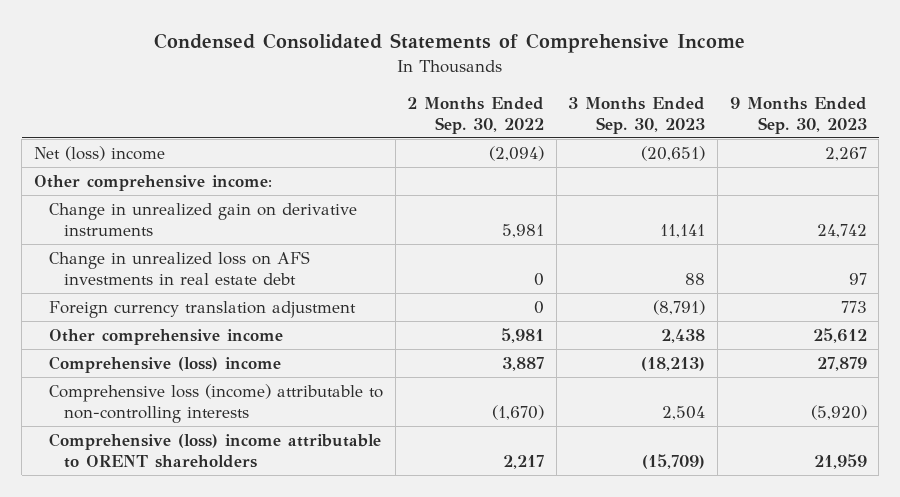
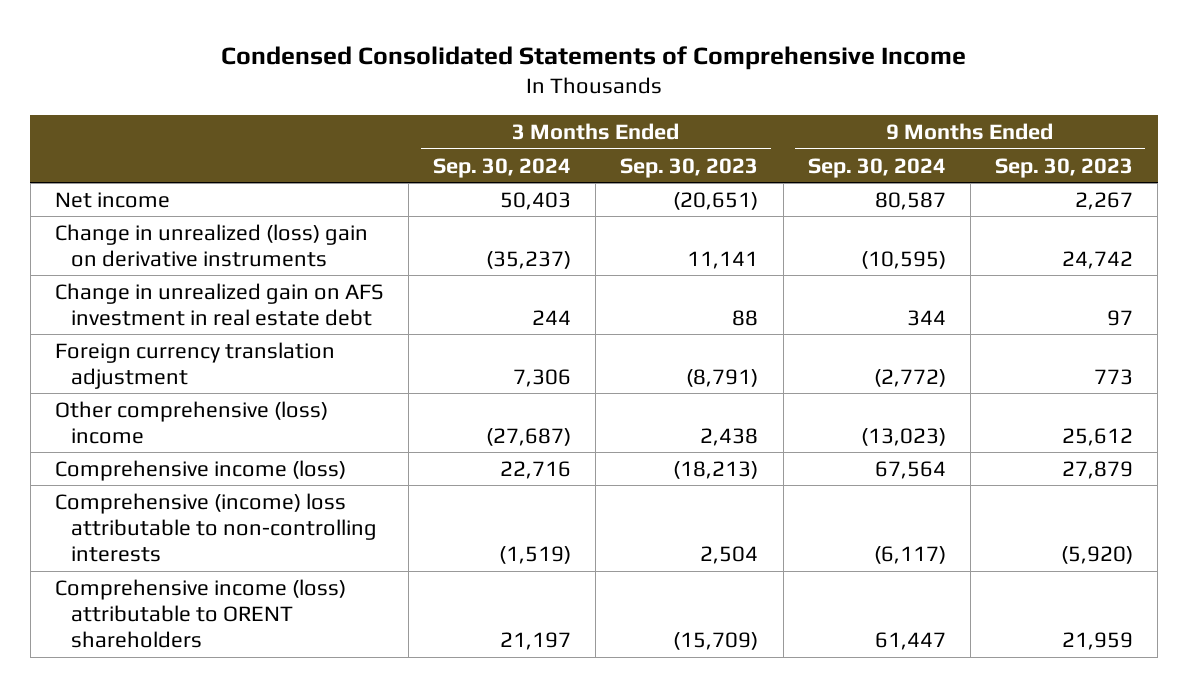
- | 2 Months Ended Sep. 30, 2022 | 3 Months Ended Sep. 30, 2023 | 9 Months Ended Sep. 30, 2023
+ | 3 Months Ended Sep. 30, 2024 | 3 Months Ended Sep. 30, 2023 | 9 Months Ended Sep. 30, 2024 | 9 Months Ended Sep. 30, 2023
- Net (loss) income | (2,094) | (20,651) | 2,267
- Other comprehensive income:
- Change in unrealized gain on derivative instruments | 5,981 | 11,141 | 24,742
- Change in unrealized loss on AFS investments in real estate debt | 0 | 88 | 97
+ Net income | 50,403 | (20,651) | 80,587 | 2,267
+ Change in unrealized (loss) gain on derivative instruments | (35,237) | 11,141 | (10,595) | 24,742
+ Change in unrealized gain on AFS investment in real estate debt | 244 | 88 | 344 | 97
- Other comprehensive income | 5,981 | 2,438 | 25,612
- Comprehensive (loss) income | 3,887 | (18,213) | 27,879
- Comprehensive loss (income) attributable to non-controlling interests | (1,670) | 2,504 | (5,920)
- Comprehensive (loss) income attributable to ORENT shareholders | 2,217 | (15,709) | 21,959
+ Other comprehensive (loss) income | (27,687) | 2,438 | (13,023) | 25,612
+ Comprehensive income (loss) | 22,716 | (18,213) | 67,564 | 27,879
+ Comprehensive (income) loss attributable to non-controlling interests | (1,519) | 2,504 | (6,117) | (5,920)
+ Comprehensive income (loss) attributable to ORENT shareholders | 21,197 | (15,709) | 61,447 | 21,959

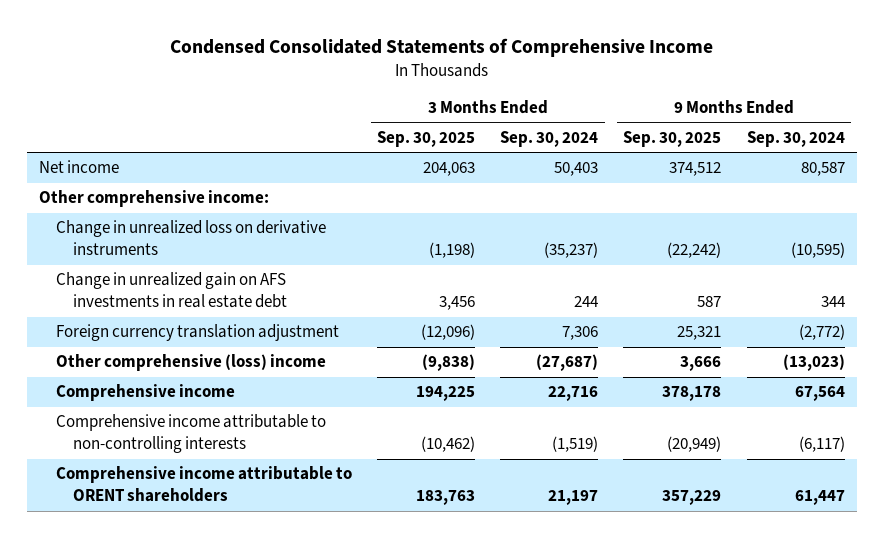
- | 3 Months Ended Sep. 30, 2024 | 3 Months Ended Sep. 30, 2023 | 9 Months Ended Sep. 30, 2024 | 9 Months Ended Sep. 30, 2023
+ | 3 Months Ended Sep. 30, 2025 | 3 Months Ended Sep. 30, 2024 | 9 Months Ended Sep. 30, 2025 | 9 Months Ended Sep. 30, 2024
- Change in unrealized (loss) gain on derivative instruments | (35,237) | 11,141 | (10,595) | 24,742
- Change in unrealized gain on AFS investment in real estate debt | 244 | 88 | 344 | 97
+ Other comprehensive income:
+ Change in unrealized loss on derivative instruments | (1,198) | (35,237) | (22,242) | (10,595)
+ Change in unrealized gain on AFS investments in real estate debt | 3,456 | 244 | 587 | 344
- Comprehensive income (loss) | 22,716 | (18,213) | 67,564 | 27,879
- Comprehensive (income) loss attributable to non-controlling interests | (1,519) | 2,504 | (6,117) | (5,920)
- Comprehensive income (loss) attributable to ORENT shareholders | 21,197 | (15,709) | 61,447 | 21,959
+ Comprehensive income | 194,225 | 22,716 | 378,178 | 67,564
+ Comprehensive income attributable to non-controlling interests | (10,462) | (1,519) | (20,949) | (6,117)
+ Comprehensive income attributable to ORENT shareholders | 183,763 | 21,197 | 357,229 | 61,447

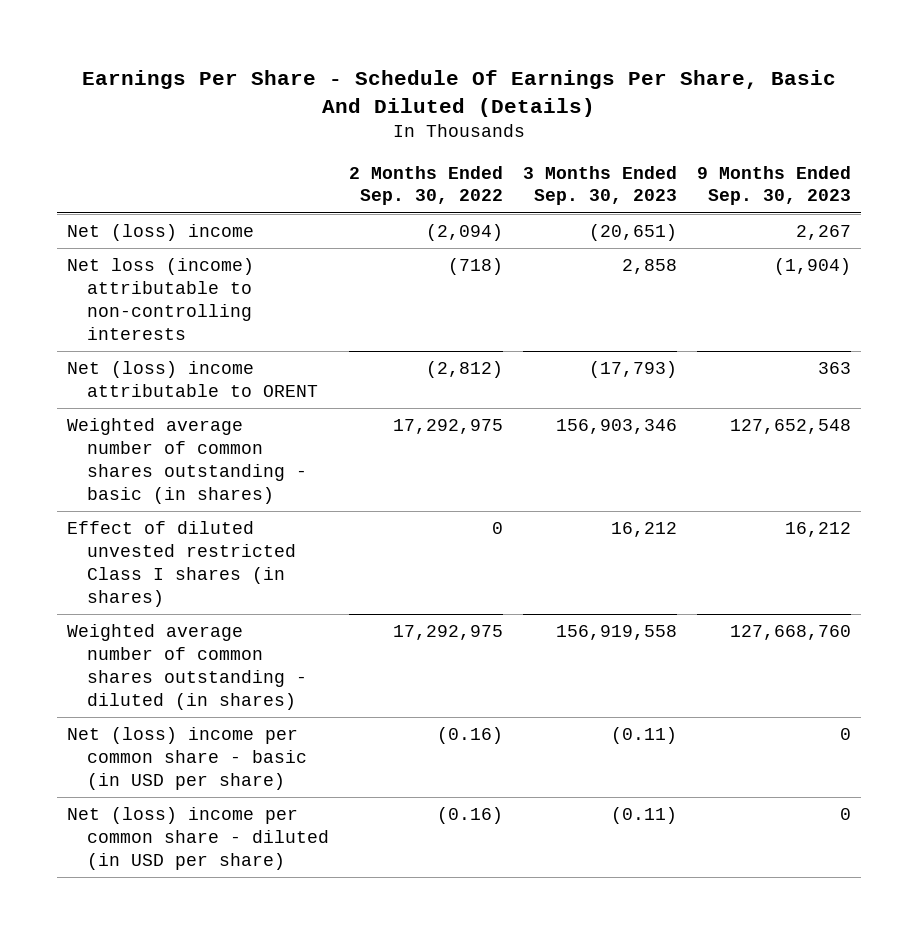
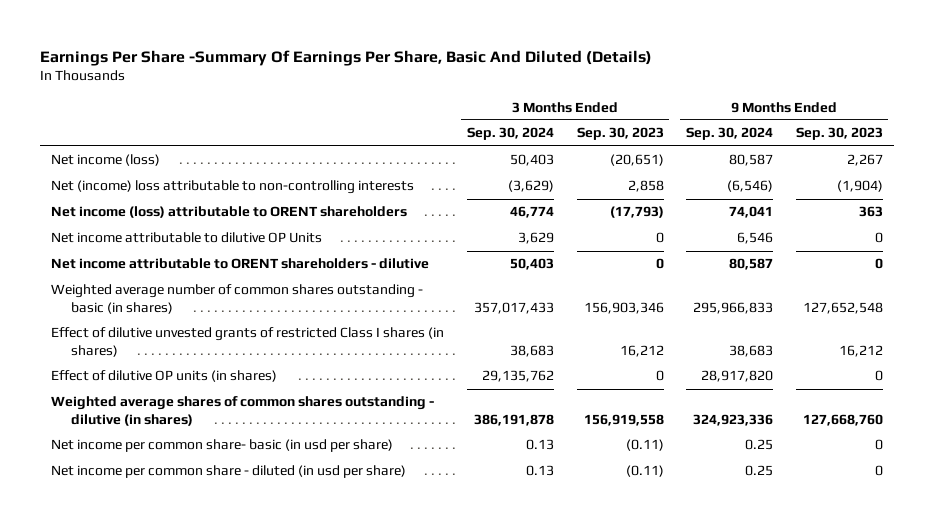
- Earnings Per Share - Schedule Of Earnings Per Share, Basic And Diluted (Details)
+ Earnings Per Share -Summary Of Earnings Per Share, Basic And Diluted (Details)
- | 2 Months Ended Sep. 30, 2022 | 3 Months Ended Sep. 30, 2023 | 9 Months Ended Sep. 30, 2023
+ | 3 Months Ended Sep. 30, 2024 | 3 Months Ended Sep. 30, 2023 | 9 Months Ended Sep. 30, 2024 | 9 Months Ended Sep. 30, 2023
- Net (loss) income | (2,094) | (20,651) | 2,267
- Net loss (income) attributable to non-controlling interests | (718) | 2,858 | (1,904)
- Net (loss) income attributable to ORENT | (2,812) | (17,793) | 363
+ Net income (loss) | 50,403 | (20,651) | 80,587 | 2,267
+ Net (income) loss attributable to non-controlling interests | (3,629) | 2,858 | (6,546) | (1,904)
+ Net income (loss) attributable to ORENT shareholders | 46,774 | (17,793) | 74,041 | 363
+ Net income attributable to dilutive OP Units | 3,629 | 0 | 6,546 | 0
+ Net income attributable to ORENT shareholders - dilutive | 50,403 | 0 | 80,587 | 0
- Effect of diluted unvested restricted Class I shares (in shares) | 0 | 16,212 | 16,212
- Weighted average number of common shares outstanding - diluted (in shares) | 17,292,975 | 156,919,558 | 127,668,760
- Net (loss) income per common share - basic (in USD per share) | (0.16) | (0.11) | 0
- Net (loss) income per common share - diluted (in USD per share) | (0.16) | (0.11) | 0
+ Effect of dilutive unvested grants of restricted Class I shares (in shares) | 38,683 | 16,212 | 38,683 | 16,212
+ Effect of dilutive OP units (in shares) | 29,135,762 | 0 | 28,917,820 | 0
+ Weighted average shares of common shares outstanding - dilutive (in shares) | 386,191,878 | 156,919,558 | 324,923,336 | 127,668,760
+ Net income per common share- basic (in usd per share) | 0.13 | (0.11) | 0.25 | 0
+ Net income per common share - diluted (in usd per share) | 0.13 | (0.11) | 0.25 | 0

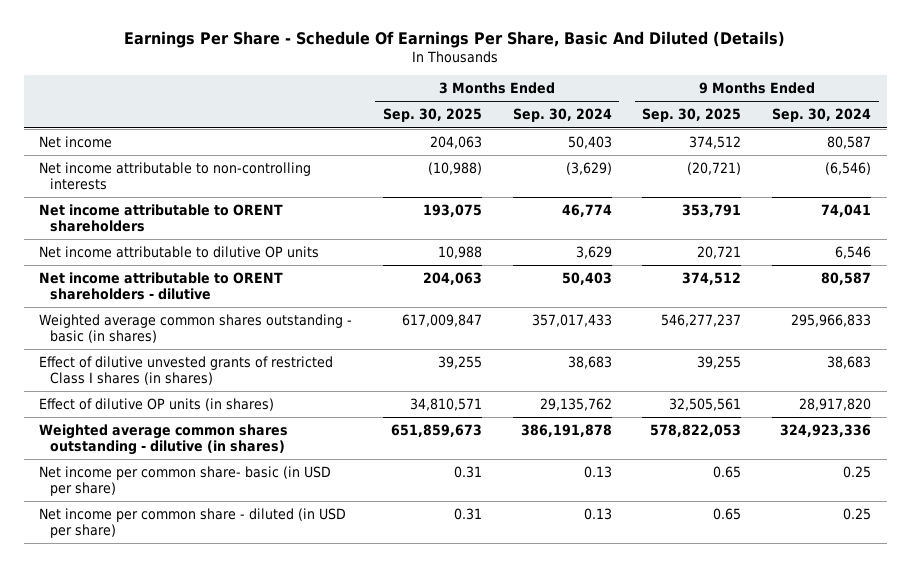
- Earnings Per Share -Summary Of Earnings Per Share, Basic And Diluted (Details)
+ Earnings Per Share - Schedule Of Earnings Per Share, Basic And Diluted (Details)
- | 3 Months Ended Sep. 30, 2024 | 3 Months Ended Sep. 30, 2023 | 9 Months Ended Sep. 30, 2024 | 9 Months Ended Sep. 30, 2023
+ | 3 Months Ended Sep. 30, 2025 | 3 Months Ended Sep. 30, 2024 | 9 Months Ended Sep. 30, 2025 | 9 Months Ended Sep. 30, 2024
- Net income (loss) | 50,403 | (20,651) | 80,587 | 2,267
- Net (income) loss attributable to non-controlling interests | (3,629) | 2,858 | (6,546) | (1,904)
- Net income (loss) attributable to ORENT shareholders | 46,774 | (17,793) | 74,041 | 363
- Net income attributable to dilutive OP Units | 3,629 | 0 | 6,546 | 0
+ Net income | 204,063 | 50,403 | 374,512 | 80,587
+ Net income attributable to non-controlling interests | (10,988) | (3,629) | (20,721) | (6,546)
+ Net income attributable to ORENT shareholders | 193,075 | 46,774 | 353,791 | 74,041
+ Net income attributable to dilutive OP units | 10,988 | 3,629 | 20,721 | 6,546
- Weighted average number of common shares outstanding - basic (in shares) | 357,017,433 | 156,903,346 | 295,966,833 | 127,652,548
+ Weighted average common shares outstanding - basic (in shares) | 617,009,847 | 357,017,433 | 546,277,237 | 295,966,833
- Weighted average shares of common shares outstanding - dilutive (in shares) | 386,191,878 | 156,919,558 | 324,923,336 | 127,668,760
- Net income per common share- basic (in usd per share) | 0.13 | (0.11) | 0.25 | 0
- Net income per common share - diluted (in usd per share) | 0.13 | (0.11) | 0.25 | 0
+ Weighted average common shares outstanding - dilutive (in shares) | 651,859,673 | 386,191,878 | 578,822,053 | 324,923,336
+ Net income per common share- basic (in USD per share) | 0.31 | 0.13 | 0.65 | 0.25
+ Net income per common share - diluted (in USD per share) | 0.31 | 0.13 | 0.65 | 0.25

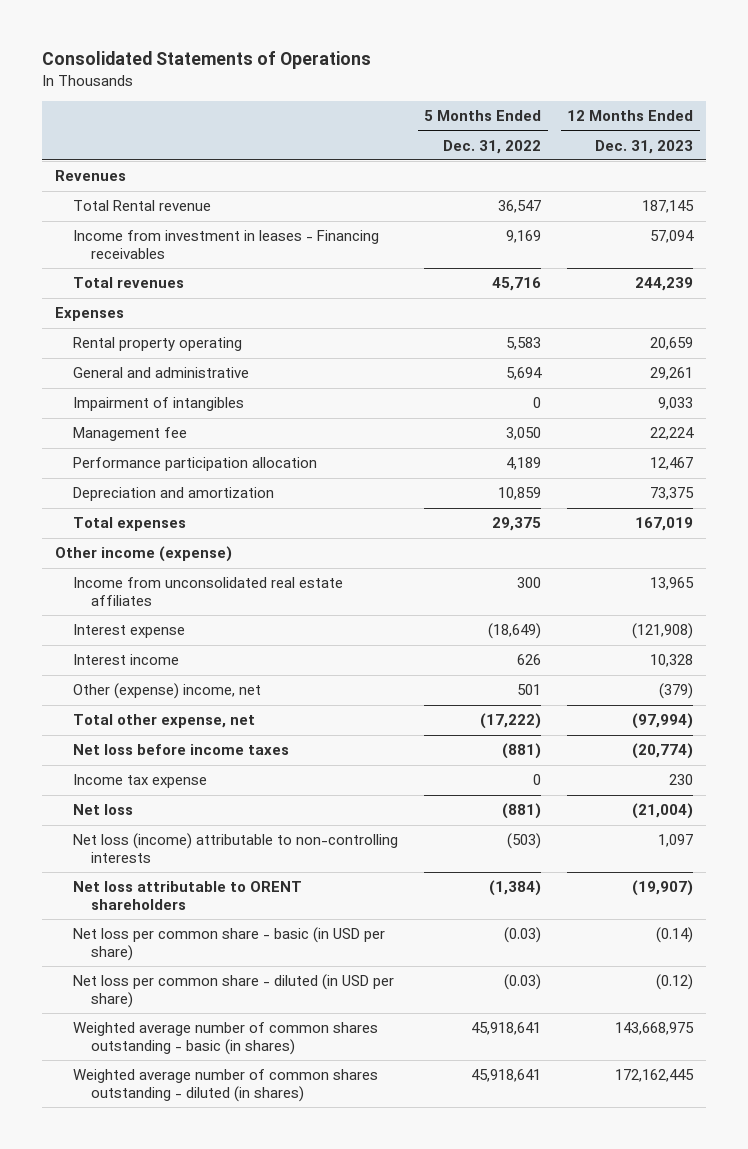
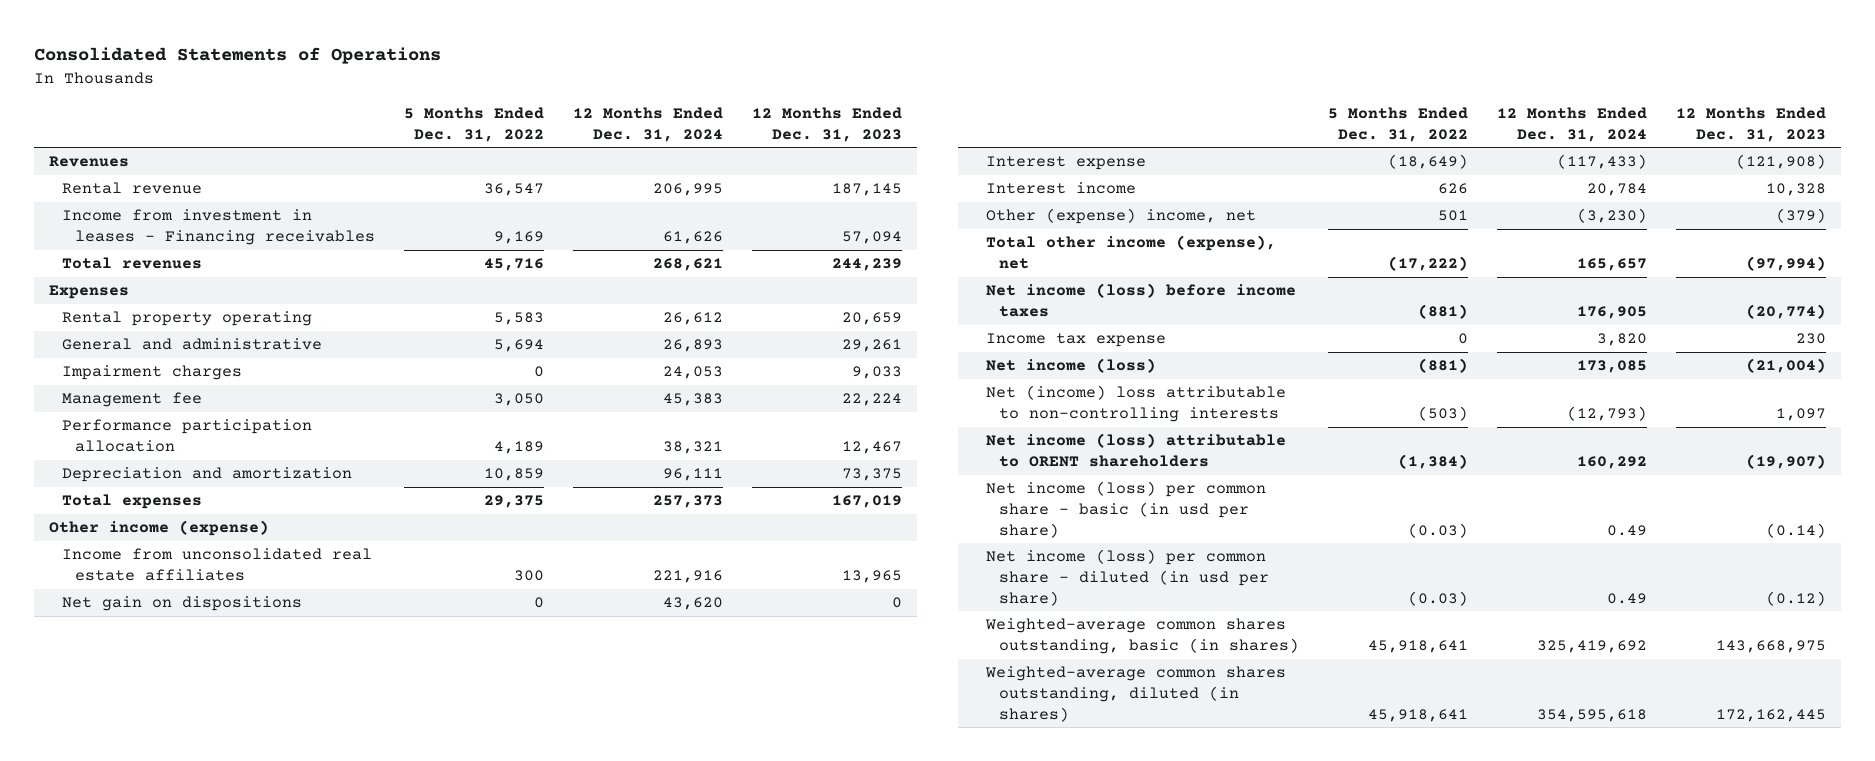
- | 5 Months Ended Dec. 31, 2022 | 12 Months Ended Dec. 31, 2023
+ | 5 Months Ended Dec. 31, 2022 | 12 Months Ended Dec. 31, 2024 | 12 Months Ended Dec. 31, 2023
- Total Rental revenue | 36,547 | 187,145
+ Rental revenue | 36,547 | 206,995 | 187,145
- Impairment of intangibles | 0 | 9,033
+ Impairment charges | 0 | 24,053 | 9,033
+ Net gain on dispositions | 0 | 43,620 | 0
- Total other expense, net | (17,222) | (97,994)
- Net loss before income taxes | (881) | (20,774)
+ Total other income (expense), net | (17,222) | 165,657 | (97,994)
+ Net income (loss) before income taxes | (881) | 176,905 | (20,774)
- Net loss | (881) | (21,004)
- Net loss (income) attributable to non-controlling interests | (503) | 1,097
- Net loss attributable to ORENT shareholders | (1,384) | (19,907)
- Net loss per common share - basic (in USD per share) | (0.03) | (0.14)
- Net loss per common share - diluted (in USD per share) | (0.03) | (0.12)
- Weighted average number of common shares outstanding - basic (in shares) | 45,918,641 | 143,668,975
- Weighted average number of common shares outstanding - diluted (in shares) | 45,918,641 | 172,162,445
+ Net income (loss) | (881) | 173,085 | (21,004)
+ Net (income) loss attributable to non-controlling interests | (503) | (12,793) | 1,097
+ Net income (loss) attributable to ORENT shareholders | (1,384) | 160,292 | (19,907)
+ Net income (loss) per common share - basic (in usd per share) | (0.03) | 0.49 | (0.14)
+ Net income (loss) per common share - diluted (in usd per share) | (0.03) | 0.49 | (0.12)
+ Weighted-average common shares outstanding, basic (in shares) | 45,918,641 | 325,419,692 | 143,668,975
+ Weighted-average common shares outstanding, diluted (in shares) | 45,918,641 | 354,595,618 | 172,162,445

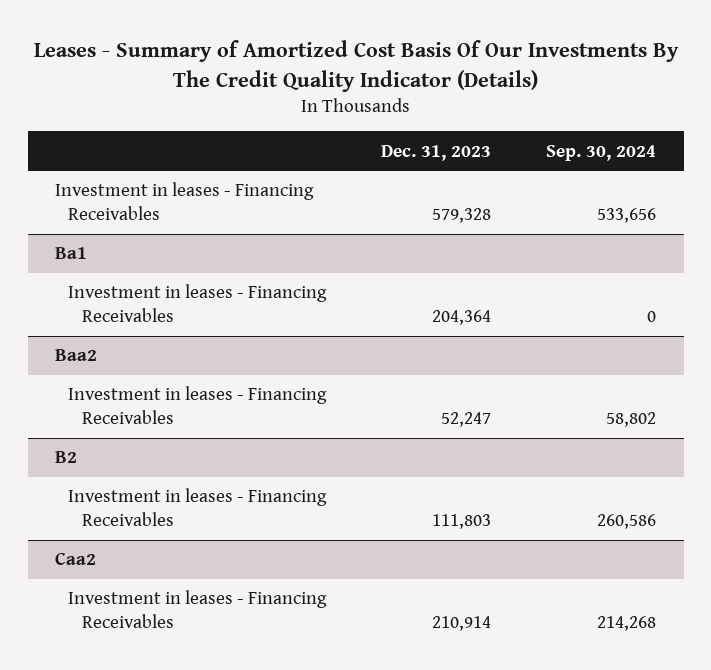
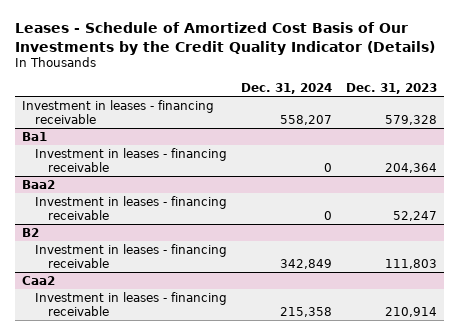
- Leases - Summary of Amortized Cost Basis Of Our Investments By The Credit Quality Indicator (Details)
+ Leases - Schedule of Amortized Cost Basis of Our Investments by the Credit Quality Indicator (Details)
- | Dec. 31, 2023 | Sep. 30, 2024
+ | Dec. 31, 2024 | Dec. 31, 2023
- Investment in leases - Financing Receivables | 579,328 | 533,656
+ Investment in leases - financing receivable | 558,207 | 579,328
@ Ba1
- Investment in leases - Financing Receivables | 204,364 | 0
+ Investment in leases - financing receivable | 0 | 204,364
@ Baa2
- Investment in leases - Financing Receivables | 52,247 | 58,802
+ Investment in leases - financing receivable | 0 | 52,247
@ B2
- Investment in leases - Financing Receivables | 111,803 | 260,586
+ Investment in leases - financing receivable | 342,849 | 111,803
@ Caa2
- Investment in leases - Financing Receivables | 210,914 | 214,268
+ Investment in leases - financing receivable | 215,358 | 210,914

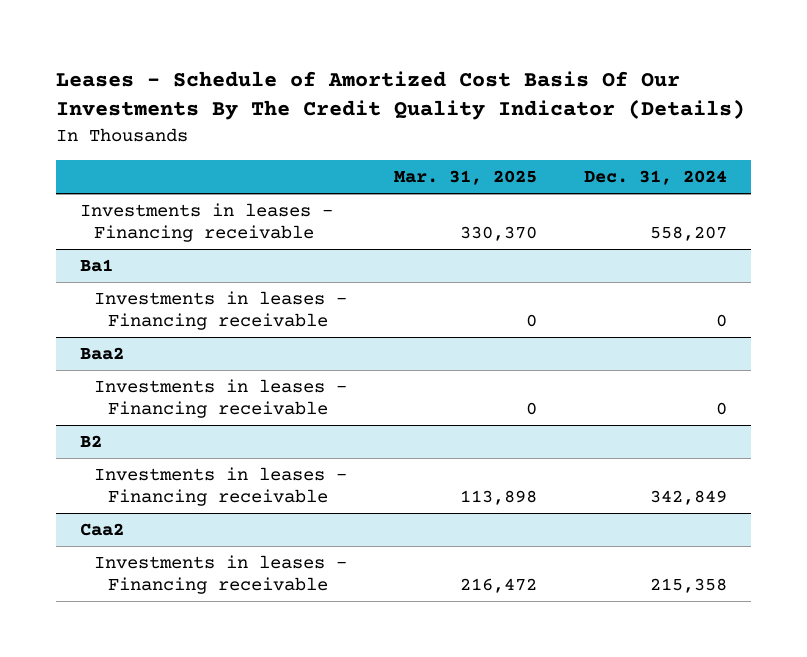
- Leases - Schedule of Amortized Cost Basis of Our Investments by the Credit Quality Indicator (Details)
+ Leases - Schedule of Amortized Cost Basis Of Our Investments By The Credit Quality Indicator (Details)
- | Dec. 31, 2024 | Dec. 31, 2023
+ | Mar. 31, 2025 | Dec. 31, 2024
- Investment in leases - financing receivable | 558,207 | 579,328
+ Investments in leases - Financing receivable | 330,370 | 558,207
@ Ba1
- Investment in leases - financing receivable | 0 | 204,364
+ Investments in leases - Financing receivable | 0 | 0
@ Baa2
- Investment in leases - financing receivable | 0 | 52,247
+ Investments in leases - Financing receivable | 0 | 0
@ B2
- Investment in leases - financing receivable | 342,849 | 111,803
+ Investments in leases - Financing receivable | 113,898 | 342,849
@ Caa2
- Investment in leases - financing receivable | 215,358 | 210,914
+ Investments in leases - Financing receivable | 216,472 | 215,358

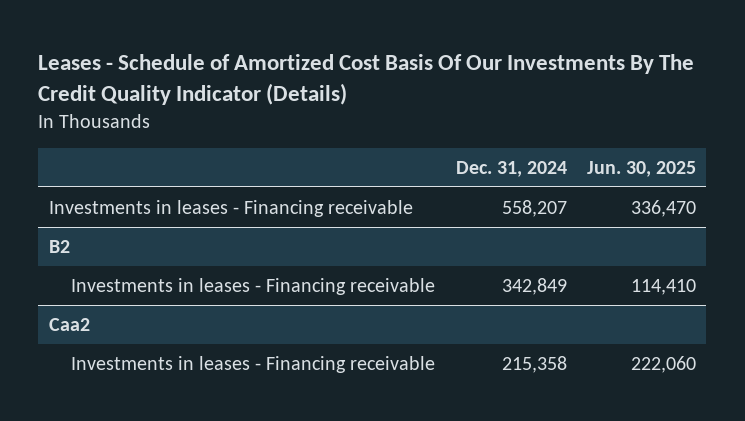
- | Mar. 31, 2025 | Dec. 31, 2024
+ | Dec. 31, 2024 | Jun. 30, 2025
- Ba1
- Investments in leases - Financing receivable | 0 | 0
- Baa2
- Investments in leases - Financing receivable | 0 | 0

